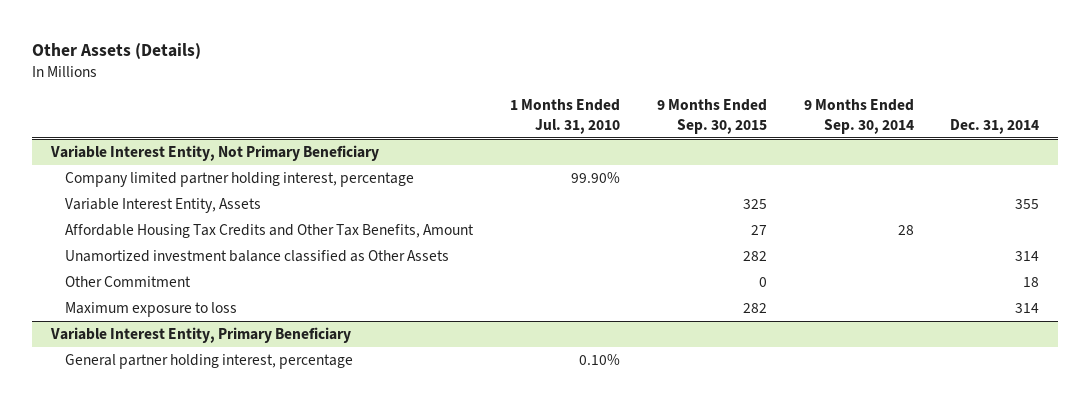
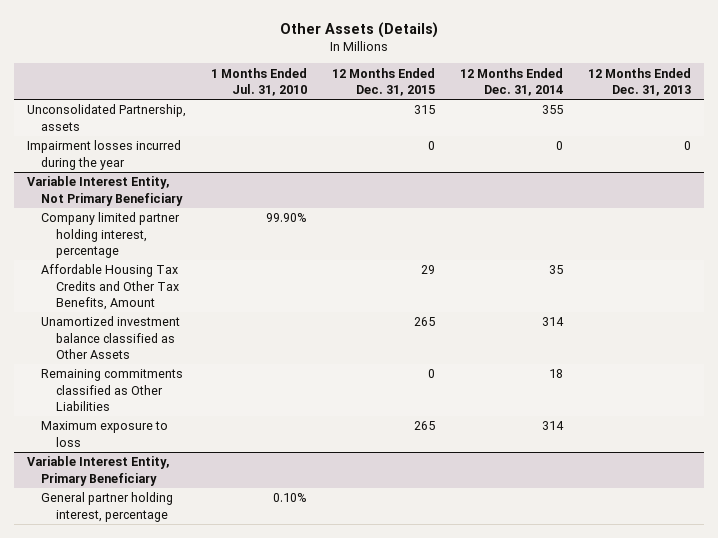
- | 1 Months Ended Jul. 31, 2010 | 9 Months Ended Sep. 30, 2015 | 9 Months Ended Sep. 30, 2014 | Dec. 31, 2014
+ | 1 Months Ended Jul. 31, 2010 | 12 Months Ended Dec. 31, 2015 | 12 Months Ended Dec. 31, 2014 | 12 Months Ended Dec. 31, 2013
+ Unconsolidated Partnership, assets | | 315 | 355 |
+ Impairment losses incurred during the year | | 0 | 0 | 0
@ Variable Interest Entity, Not Primary Beneficiary
- Variable Interest Entity, Assets | | 325 | | 355
- Other Commitment | | 0 | | 18
+ Remaining commitments classified as Other Liabilities | | 0 | 18 |

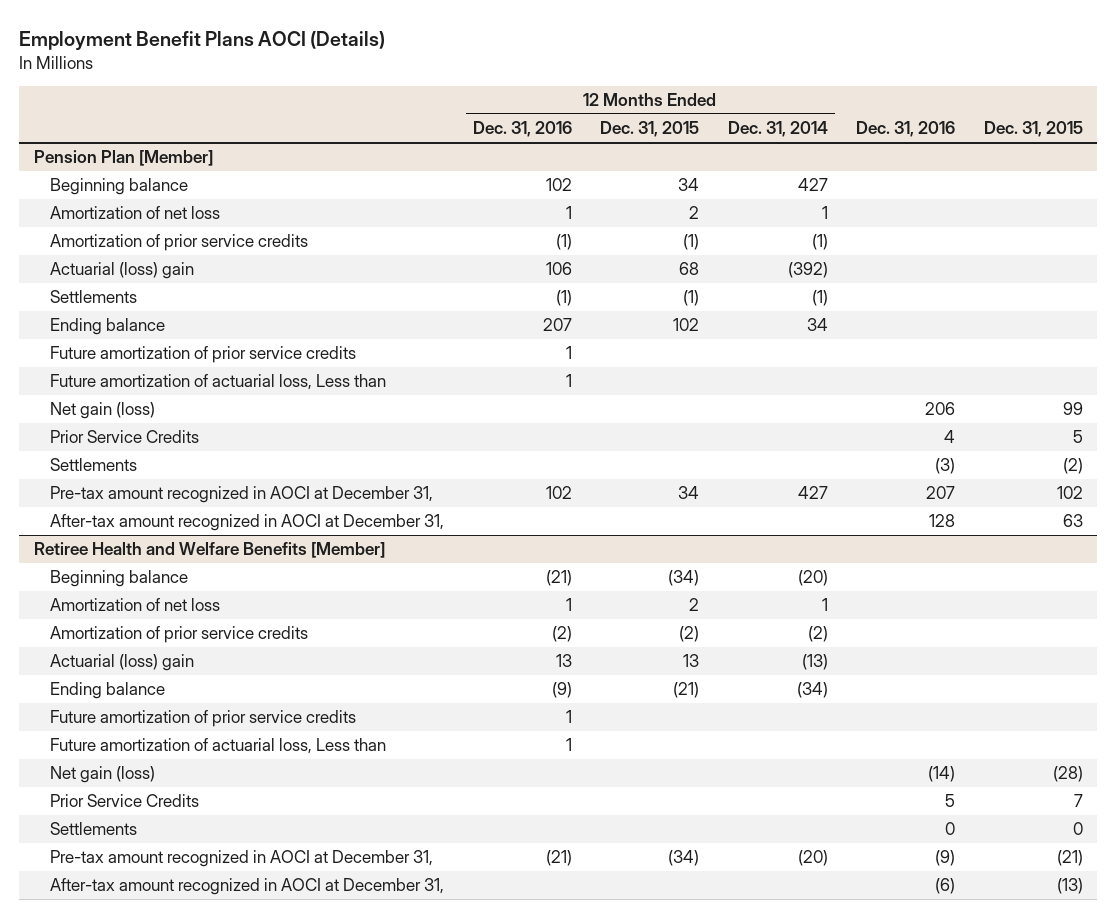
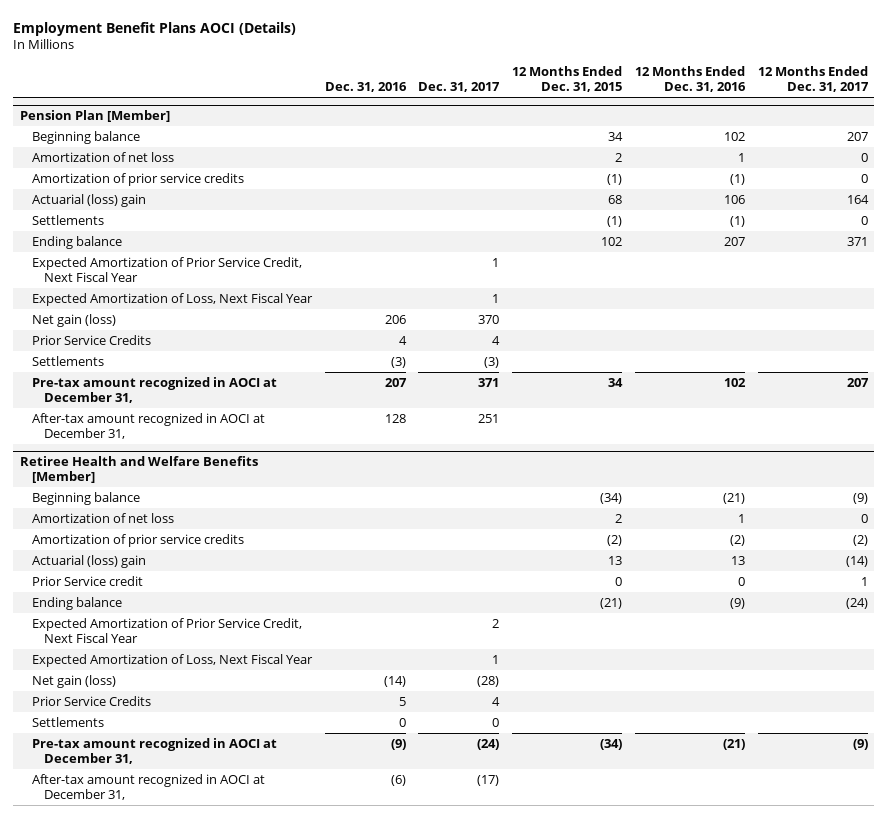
- | 12 Months Ended Dec. 31, 2016 | 12 Months Ended Dec. 31, 2015 | 12 Months Ended Dec. 31, 2014 | Dec. 31, 2016 | Dec. 31, 2015
+ | Dec. 31, 2016 | Dec. 31, 2017 | 12 Months Ended Dec. 31, 2015 | 12 Months Ended Dec. 31, 2016 | 12 Months Ended Dec. 31, 2017
@ Pension Plan [Member]
- Future amortization of prior service credits | 1 | | | |
- Future amortization of actuarial loss, Less than | 1 | | | |
+ Expected Amortization of Prior Service Credit, Next Fiscal Year | | 1 | | |
+ Expected Amortization of Loss, Next Fiscal Year | | 1 | | |
@ Retiree Health and Welfare Benefits [Member]
+ Prior Service credit | | | 0 | 0 | 1
- Future amortization of prior service credits | 1 | | | |
- Future amortization of actuarial loss, Less than | 1 | | | |
+ Expected Amortization of Prior Service Credit, Next Fiscal Year | | 2 | | |
+ Expected Amortization of Loss, Next Fiscal Year | | 1 | | |

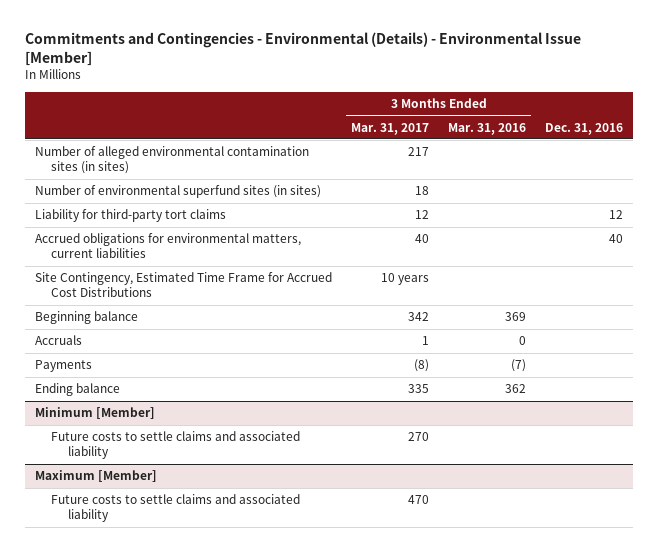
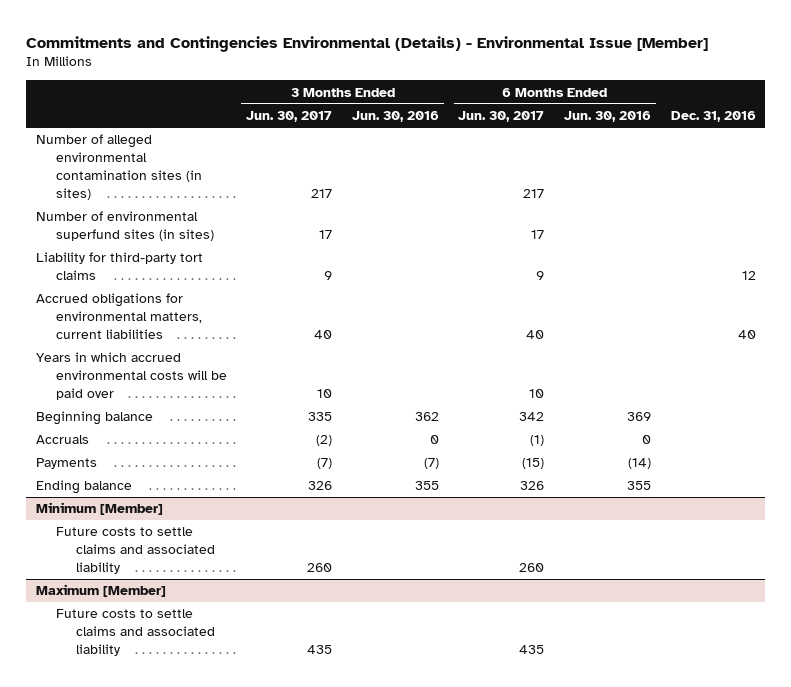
- Commitments and Contingencies - Environmental (Details) - Environmental Issue [Member]
+ Commitments and Contingencies Environmental (Details) - Environmental Issue [Member]
- | 3 Months Ended Mar. 31, 2017 | 3 Months Ended Mar. 31, 2016 | Dec. 31, 2016
+ | 3 Months Ended Jun. 30, 2017 | 3 Months Ended Jun. 30, 2016 | 6 Months Ended Jun. 30, 2017 | 6 Months Ended Jun. 30, 2016 | Dec. 31, 2016
- Site Contingency, Estimated Time Frame for Accrued Cost Distributions | 10 years | |
+ Years in which accrued environmental costs will be paid over | 10 | | 10 | |

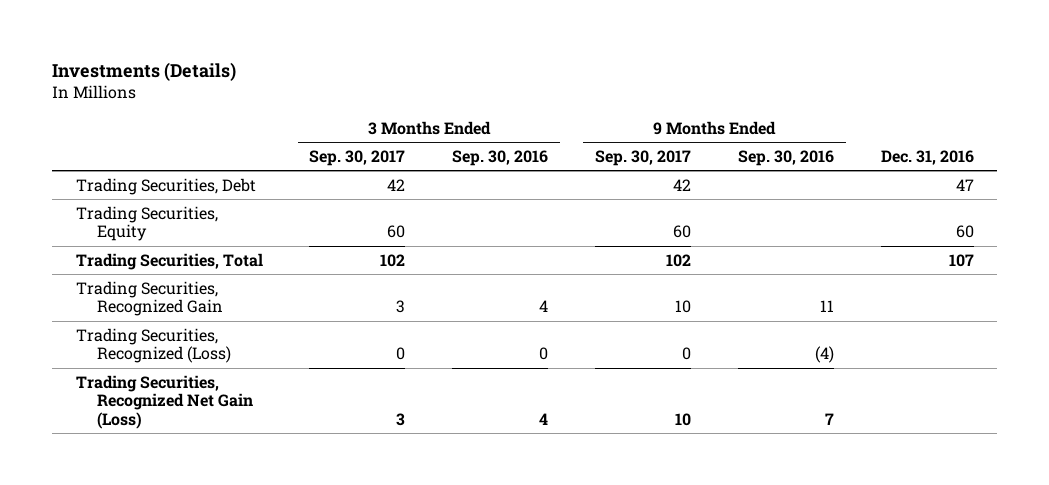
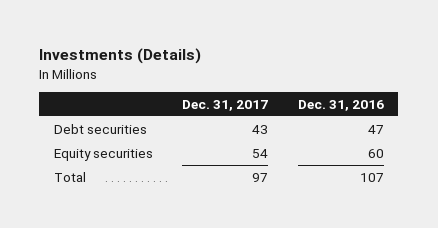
- | 3 Months Ended Sep. 30, 2017 | 3 Months Ended Sep. 30, 2016 | 9 Months Ended Sep. 30, 2017 | 9 Months Ended Sep. 30, 2016 | Dec. 31, 2016
+ | Dec. 31, 2017 | Dec. 31, 2016
- Trading Securities, Debt | 42 | | 42 | | 47
- Trading Securities, Equity | 60 | | 60 | | 60
- Trading Securities, Total | 102 | | 102 | | 107
- Trading Securities, Recognized Gain | 3 | 4 | 10 | 11 |
- Trading Securities, Recognized (Loss) | 0 | 0 | 0 | (4) |
- Trading Securities, Recognized Net Gain (Loss) | 3 | 4 | 10 | 7 |
+ Debt securities | 43 | 47
+ Equity securities | 54 | 60
+ Total | 97 | 107

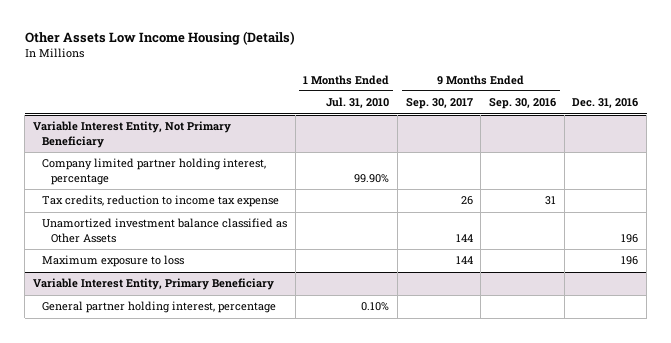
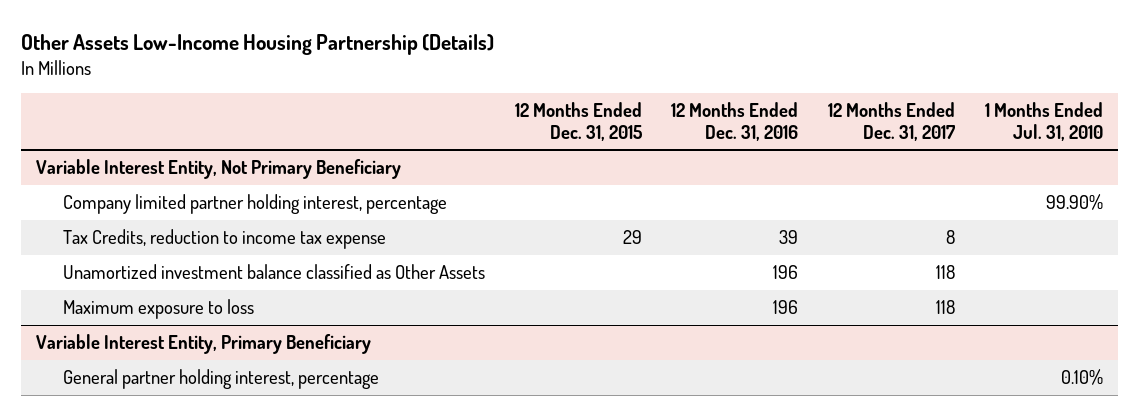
- Other Assets Low Income Housing (Details)
+ Other Assets Low-Income Housing Partnership (Details)
- | 1 Months Ended Jul. 31, 2010 | 9 Months Ended Sep. 30, 2017 | 9 Months Ended Sep. 30, 2016 | Dec. 31, 2016
+ | 12 Months Ended Dec. 31, 2015 | 12 Months Ended Dec. 31, 2016 | 12 Months Ended Dec. 31, 2017 | 1 Months Ended Jul. 31, 2010
@ Variable Interest Entity, Not Primary Beneficiary
- Tax credits, reduction to income tax expense | | 26 | 31 |
+ Tax Credits, reduction to income tax expense | 29 | 39 | 8 |

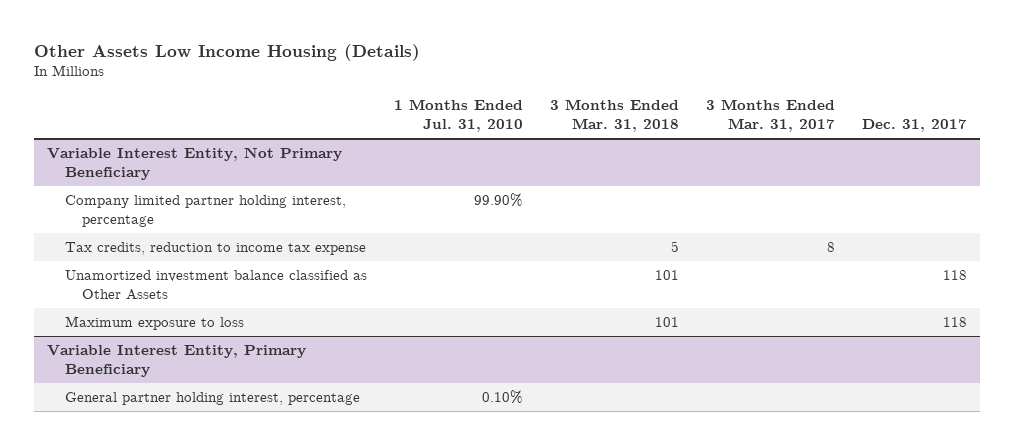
- Other Assets Low-Income Housing Partnership (Details)
+ Other Assets Low Income Housing (Details)
- | 12 Months Ended Dec. 31, 2015 | 12 Months Ended Dec. 31, 2016 | 12 Months Ended Dec. 31, 2017 | 1 Months Ended Jul. 31, 2010
+ | 1 Months Ended Jul. 31, 2010 | 3 Months Ended Mar. 31, 2018 | 3 Months Ended Mar. 31, 2017 | Dec. 31, 2017
@ Variable Interest Entity, Not Primary Beneficiary
- Tax Credits, reduction to income tax expense | 29 | 39 | 8 |
+ Tax credits, reduction to income tax expense | | 5 | 8 |

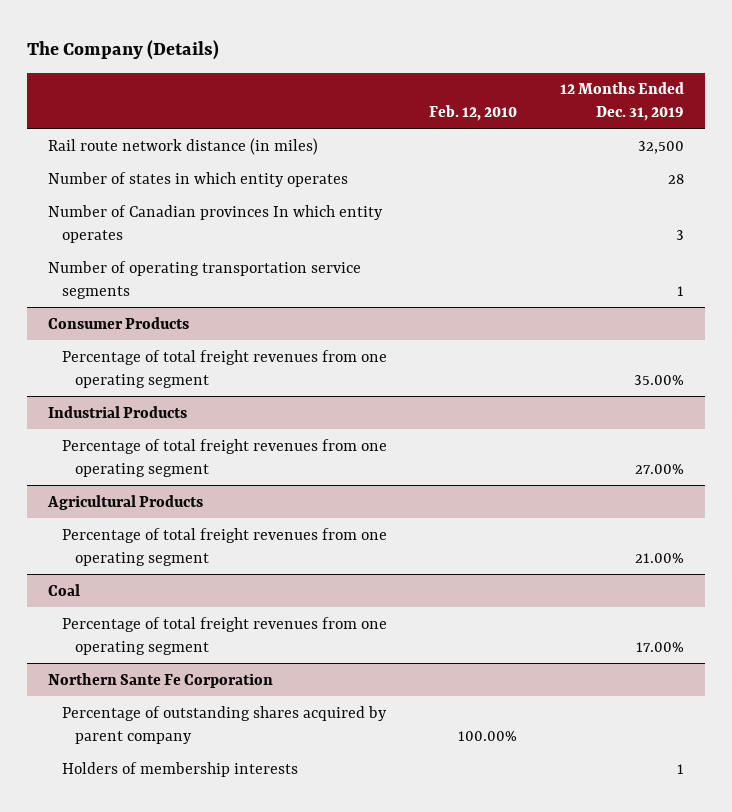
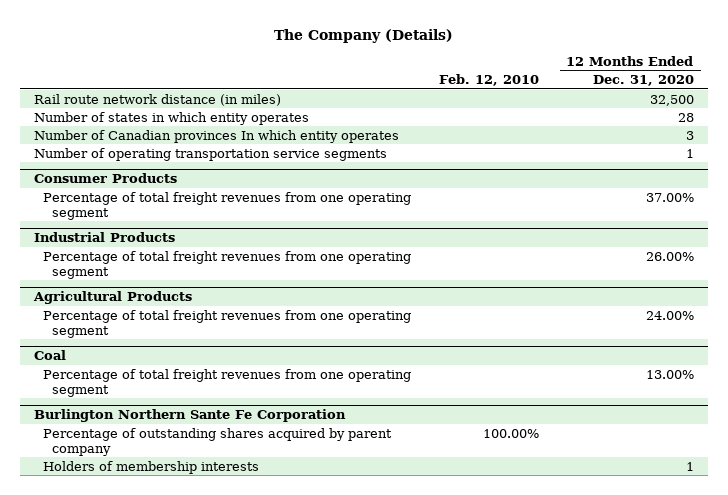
- | Feb. 12, 2010 | 12 Months Ended Dec. 31, 2019
+ | Feb. 12, 2010 | 12 Months Ended Dec. 31, 2020
- Northern Sante Fe Corporation
+ Burlington Northern Sante Fe Corporation

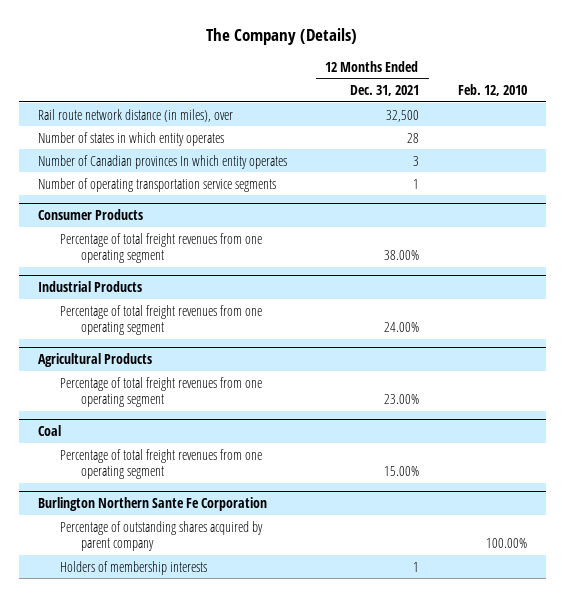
- | Feb. 12, 2010 | 12 Months Ended Dec. 31, 2020
+ | 12 Months Ended Dec. 31, 2021 | Feb. 12, 2010
- Rail route network distance (in miles) | | 32,500
+ Rail route network distance (in miles), over | 32,500 |

